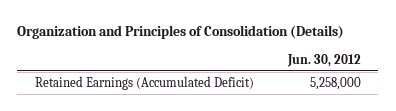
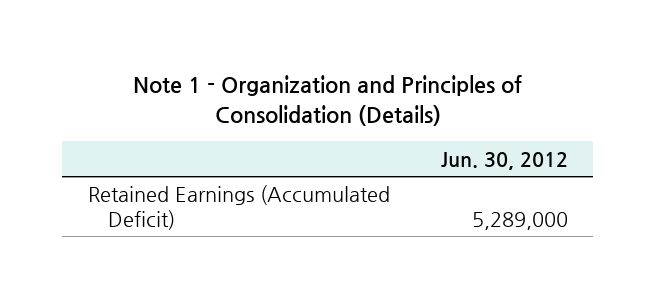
- Organization and Principles of Consolidation (Details)
+ Note 1 - Organization and Principles of Consolidation (Details)
- Retained Earnings (Accumulated Deficit) | 5,258,000
+ Retained Earnings (Accumulated Deficit) | 5,289,000

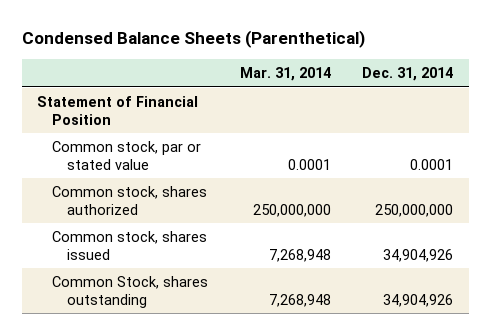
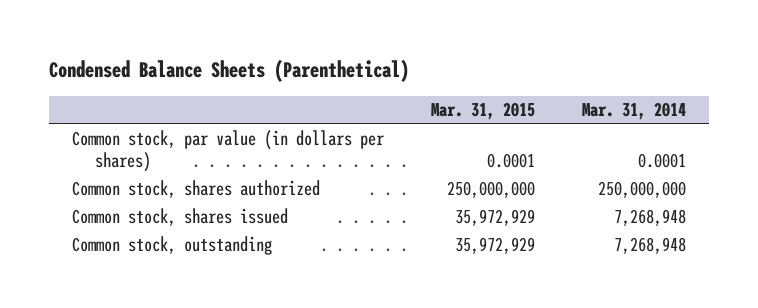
- | Mar. 31, 2014 | Dec. 31, 2014
+ | Mar. 31, 2015 | Mar. 31, 2014
- Statement of Financial Position
- Common stock, par or stated value | 0.0001 | 0.0001
+ Common stock, par value (in dollars per shares) | 0.0001 | 0.0001
- Common Stock, shares outstanding | 7,268,948 | 34,904,926
+ Common stock, outstanding | 35,972,929 | 7,268,948

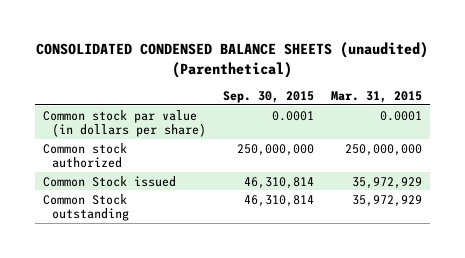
- Condensed Balance Sheets (Parenthetical)
+ CONSOLIDATED CONDENSED BALANCE SHEETS (unaudited) (Parenthetical)
- | Mar. 31, 2015 | Mar. 31, 2014
+ | Sep. 30, 2015 | Mar. 31, 2015
- Common stock, par value (in dollars per shares) | 0.0001 | 0.0001
- Common stock, shares authorized | 250,000,000 | 250,000,000
- Common stock, shares issued | 35,972,929 | 7,268,948
- Common stock, outstanding | 35,972,929 | 7,268,948
+ Common stock par value (in dollars per share) | 0.0001 | 0.0001
+ Common stock authorized | 250,000,000 | 250,000,000
+ Common Stock issued | 46,310,814 | 35,972,929
+ Common Stock outstanding | 46,310,814 | 35,972,929

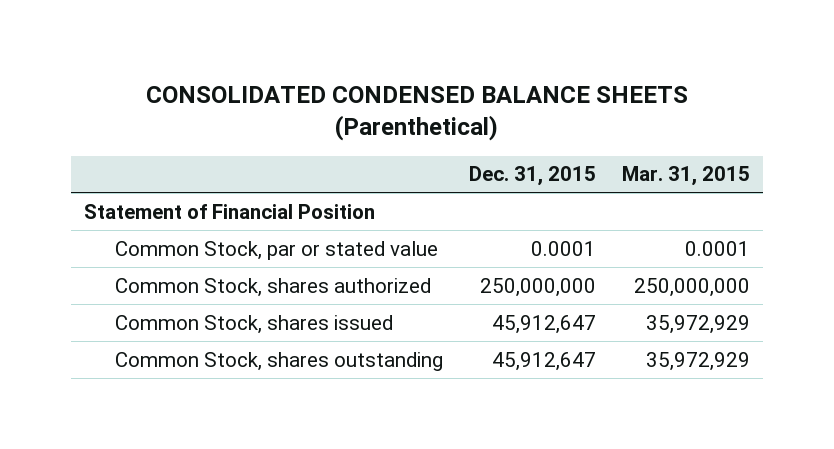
- CONSOLIDATED CONDENSED BALANCE SHEETS (unaudited) (Parenthetical)
+ CONSOLIDATED CONDENSED BALANCE SHEETS (Parenthetical)
- | Sep. 30, 2015 | Mar. 31, 2015
+ | Dec. 31, 2015 | Mar. 31, 2015
- Common stock par value (in dollars per share) | 0.0001 | 0.0001
- Common stock authorized | 250,000,000 | 250,000,000
- Common Stock issued | 46,310,814 | 35,972,929
- Common Stock outstanding | 46,310,814 | 35,972,929
+ Statement of Financial Position
+ Common Stock, par or stated value | 0.0001 | 0.0001
+ Common Stock, shares authorized | 250,000,000 | 250,000,000
+ Common Stock, shares issued | 45,912,647 | 35,972,929
+ Common Stock, shares outstanding | 45,912,647 | 35,972,929

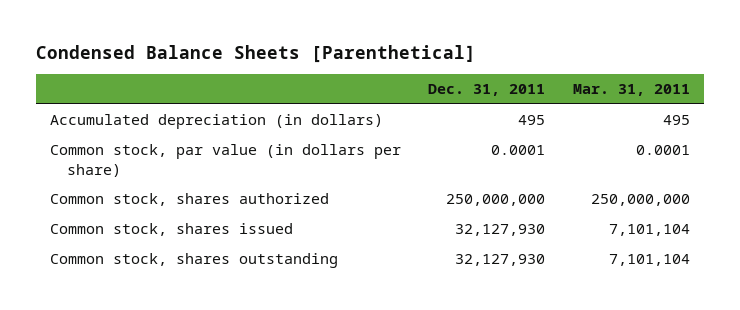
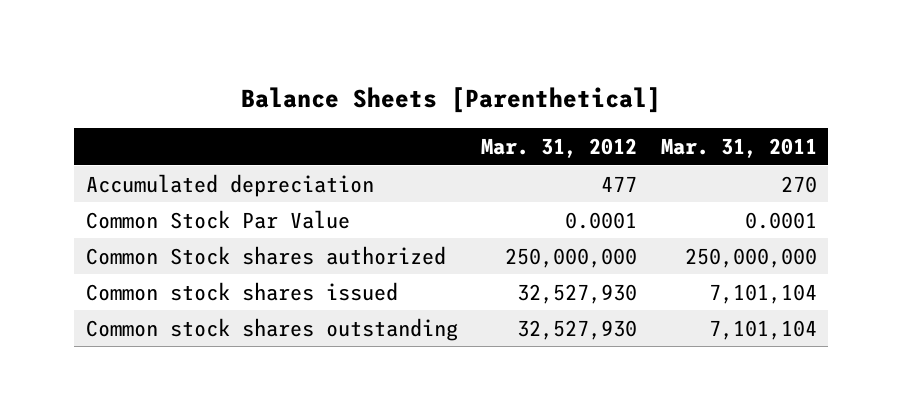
- Condensed Balance Sheets [Parenthetical]
+ Balance Sheets [Parenthetical]
- | Dec. 31, 2011 | Mar. 31, 2011
+ | Mar. 31, 2012 | Mar. 31, 2011
- Accumulated depreciation (in dollars) | 495 | 495
- Common stock, par value (in dollars per share) | 0.0001 | 0.0001
- Common stock, shares authorized | 250,000,000 | 250,000,000
- Common stock, shares issued | 32,127,930 | 7,101,104
- Common stock, shares outstanding | 32,127,930 | 7,101,104
+ Accumulated depreciation | 477 | 270
+ Common Stock Par Value | 0.0001 | 0.0001
+ Common Stock shares authorized | 250,000,000 | 250,000,000
+ Common stock shares issued | 32,527,930 | 7,101,104
+ Common stock shares outstanding | 32,527,930 | 7,101,104

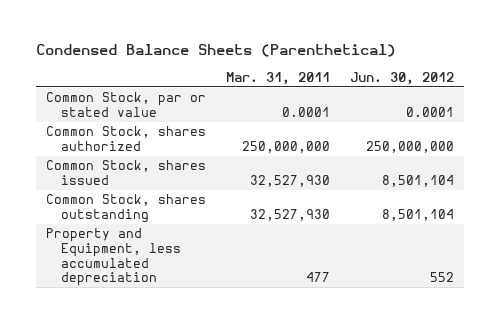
- Balance Sheets [Parenthetical]
+ Condensed Balance Sheets (Parenthetical)
- | Mar. 31, 2012 | Mar. 31, 2011
+ | Mar. 31, 2011 | Jun. 30, 2012
- Accumulated depreciation | 477 | 270
- Common Stock Par Value | 0.0001 | 0.0001
- Common Stock shares authorized | 250,000,000 | 250,000,000
- Common stock shares issued | 32,527,930 | 7,101,104
- Common stock shares outstanding | 32,527,930 | 7,101,104
+ Common Stock, par or stated value | 0.0001 | 0.0001
+ Common Stock, shares authorized | 250,000,000 | 250,000,000
+ Common Stock, shares issued | 32,527,930 | 8,501,104
+ Common Stock, shares outstanding | 32,527,930 | 8,501,104
+ Property and Equipment, less accumulated depreciation | 477 | 552

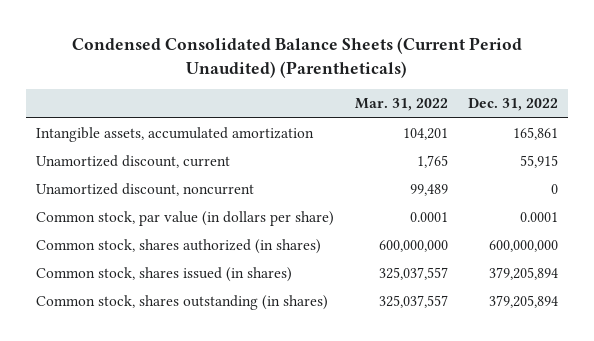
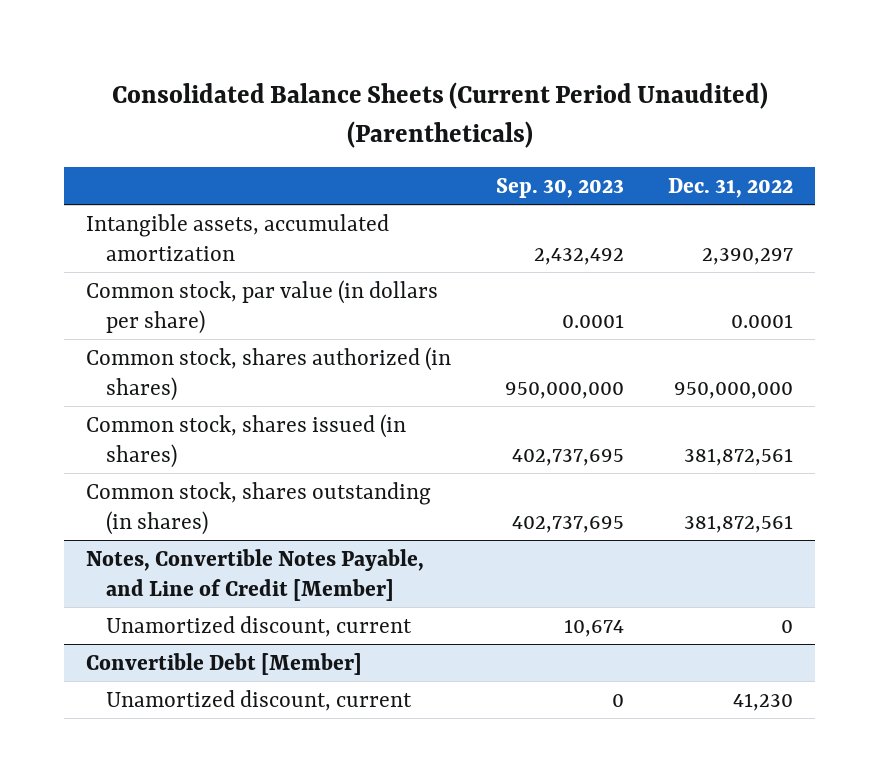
- Condensed Consolidated Balance Sheets (Current Period Unaudited) (Parentheticals)
+ Consolidated Balance Sheets (Current Period Unaudited) (Parentheticals)
- | Mar. 31, 2022 | Dec. 31, 2022
+ | Sep. 30, 2023 | Dec. 31, 2022
- Intangible assets, accumulated amortization | 104,201 | 165,861
- Unamortized discount, current | 1,765 | 55,915
- Unamortized discount, noncurrent | 99,489 | 0
+ Intangible assets, accumulated amortization | 2,432,492 | 2,390,297
- Common stock, shares authorized (in shares) | 600,000,000 | 600,000,000
- Common stock, shares issued (in shares) | 325,037,557 | 379,205,894
- Common stock, shares outstanding (in shares) | 325,037,557 | 379,205,894
+ Common stock, shares authorized (in shares) | 950,000,000 | 950,000,000
+ Common stock, shares issued (in shares) | 402,737,695 | 381,872,561
+ Common stock, shares outstanding (in shares) | 402,737,695 | 381,872,561
+ Notes, Convertible Notes Payable, and Line of Credit [Member]
+ Unamortized discount, current | 10,674 | 0
+ Convertible Debt [Member]
+ Unamortized discount, current | 0 | 41,230

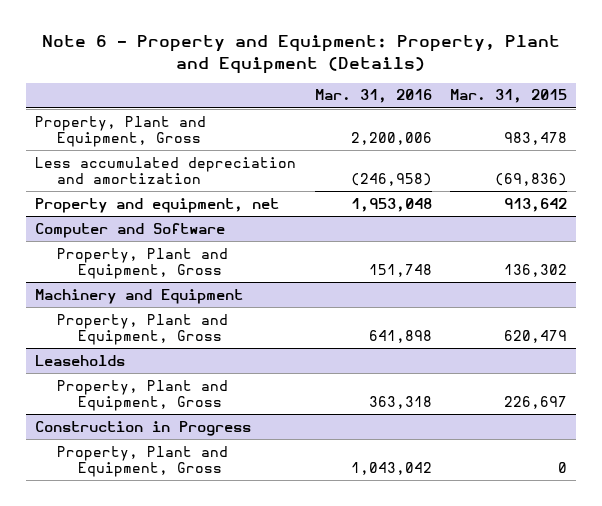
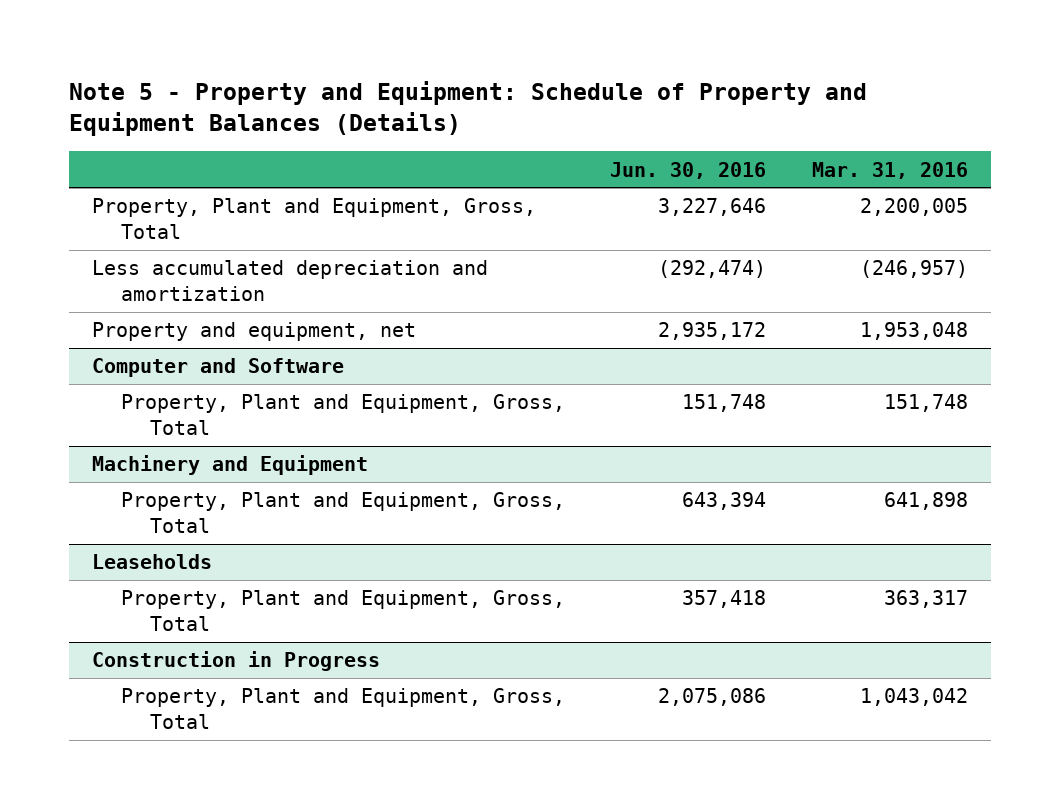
- Note 6 - Property and Equipment: Property, Plant and Equipment (Details)
+ Note 5 - Property and Equipment: Schedule of Property and Equipment Balances (Details)
- | Mar. 31, 2016 | Mar. 31, 2015
+ | Jun. 30, 2016 | Mar. 31, 2016
- Property, Plant and Equipment, Gross | 2,200,006 | 983,478
- Less accumulated depreciation and amortization | (246,958) | (69,836)
+ Property, Plant and Equipment, Gross, Total | 3,227,646 | 2,200,005
+ Less accumulated depreciation and amortization | (292,474) | (246,957)
@ Computer and Software
- Property, Plant and Equipment, Gross | 151,748 | 136,302
+ Property, Plant and Equipment, Gross, Total | 151,748 | 151,748
@ Machinery and Equipment
- Property, Plant and Equipment, Gross | 641,898 | 620,479
+ Property, Plant and Equipment, Gross, Total | 643,394 | 641,898
@ Leaseholds
- Property, Plant and Equipment, Gross | 363,318 | 226,697
+ Property, Plant and Equipment, Gross, Total | 357,418 | 363,317
@ Construction in Progress
- Property, Plant and Equipment, Gross | 1,043,042 | 0
+ Property, Plant and Equipment, Gross, Total | 2,075,086 | 1,043,042

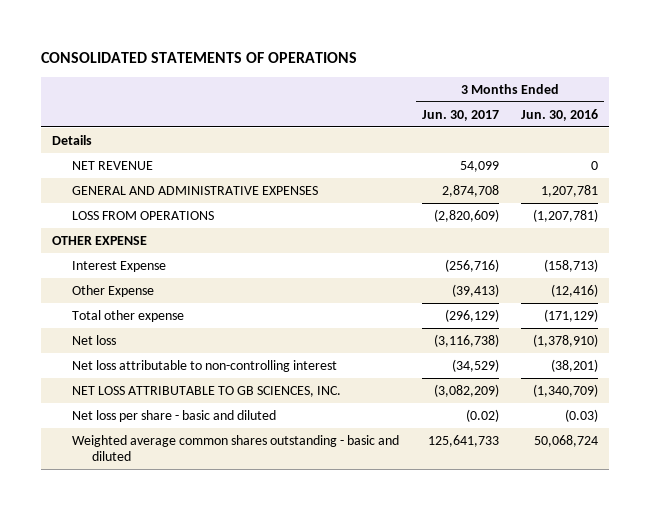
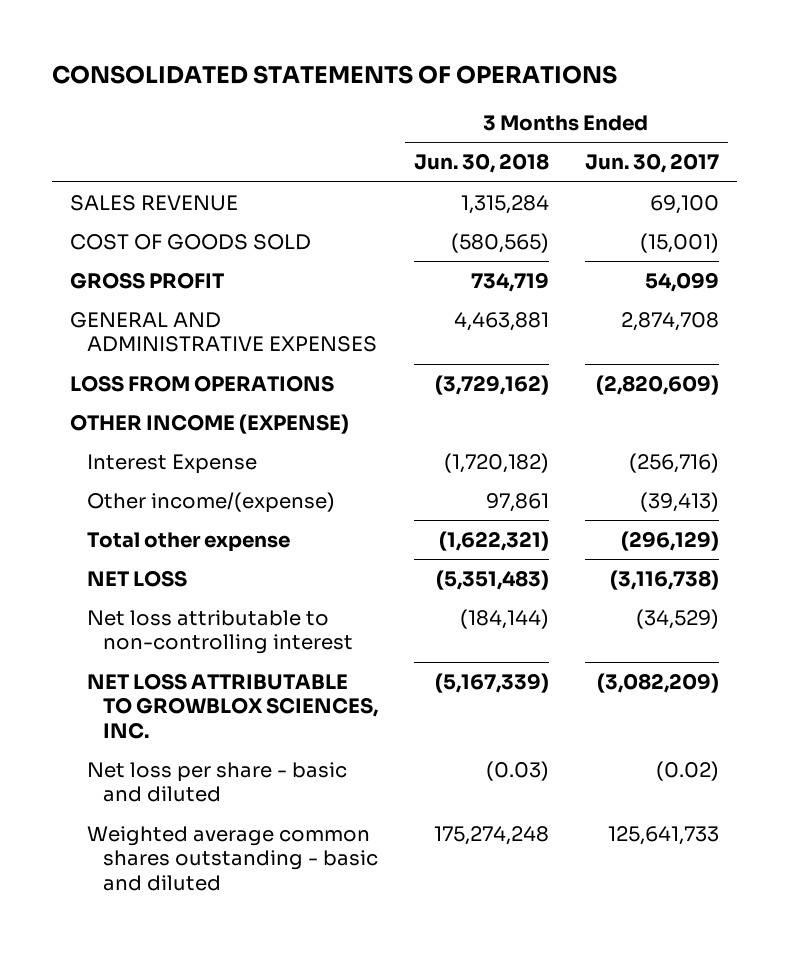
- | 3 Months Ended Jun. 30, 2017 | 3 Months Ended Jun. 30, 2016
+ | 3 Months Ended Jun. 30, 2018 | 3 Months Ended Jun. 30, 2017
- Details
- NET REVENUE | 54,099 | 0
+ SALES REVENUE | 1,315,284 | 69,100
+ COST OF GOODS SOLD | (580,565) | (15,001)
+ GROSS PROFIT | 734,719 | 54,099
- OTHER EXPENSE
+ OTHER INCOME (EXPENSE)
- Other Expense | (39,413) | (12,416)
+ Other income/(expense) | 97,861 | (39,413)
- Net loss | (3,116,738) | (1,378,910)
+ NET LOSS | (5,351,483) | (3,116,738)
- NET LOSS ATTRIBUTABLE TO GB SCIENCES, INC. | (3,082,209) | (1,340,709)
+ NET LOSS ATTRIBUTABLE TO GROWBLOX SCIENCES, INC. | (5,167,339) | (3,082,209)

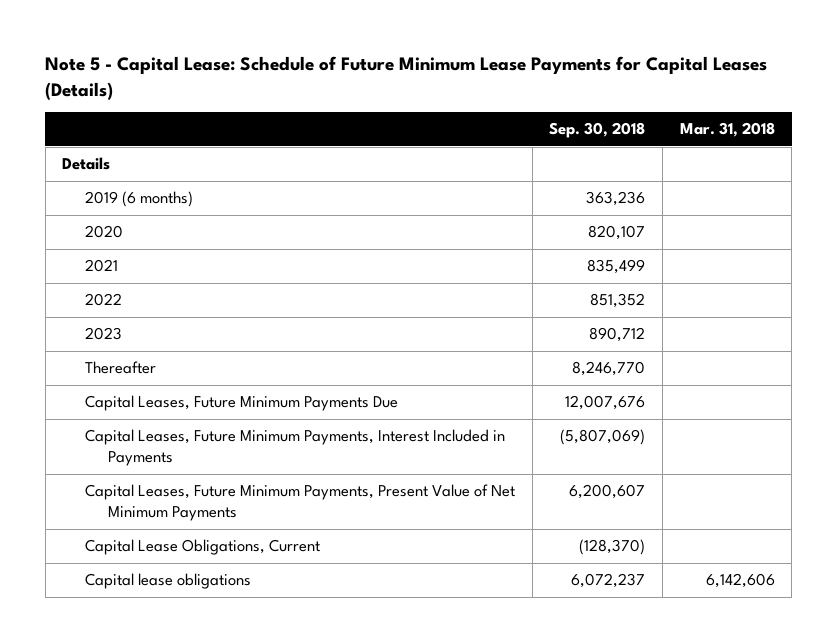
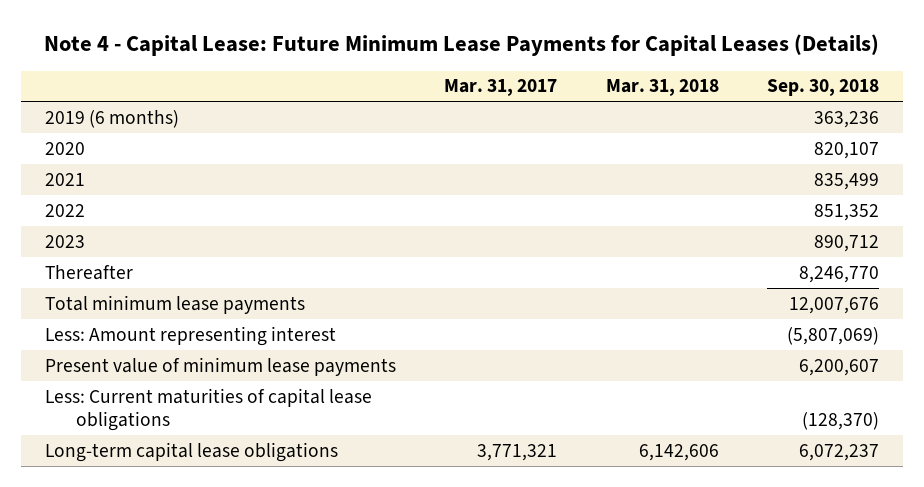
- Note 5 - Capital Lease: Schedule of Future Minimum Lease Payments for Capital Leases (Details)
+ Note 4 - Capital Lease: Future Minimum Lease Payments for Capital Leases (Details)
- | Sep. 30, 2018 | Mar. 31, 2018
+ | Mar. 31, 2017 | Mar. 31, 2018 | Sep. 30, 2018
- Details
- Capital Leases, Future Minimum Payments Due | 12,007,676 |
- Capital Leases, Future Minimum Payments, Interest Included in Payments | (5,807,069) |
- Capital Leases, Future Minimum Payments, Present Value of Net Minimum Payments | 6,200,607 |
- Capital Lease Obligations, Current | (128,370) |
- Capital lease obligations | 6,072,237 | 6,142,606
+ Total minimum lease payments | | | 12,007,676
+ Less: Amount representing interest | | | (5,807,069)
+ Present value of minimum lease payments | | | 6,200,607
+ Less: Current maturities of capital lease obligations | | | (128,370)
+ Long-term capital lease obligations | 3,771,321 | 6,142,606 | 6,072,237

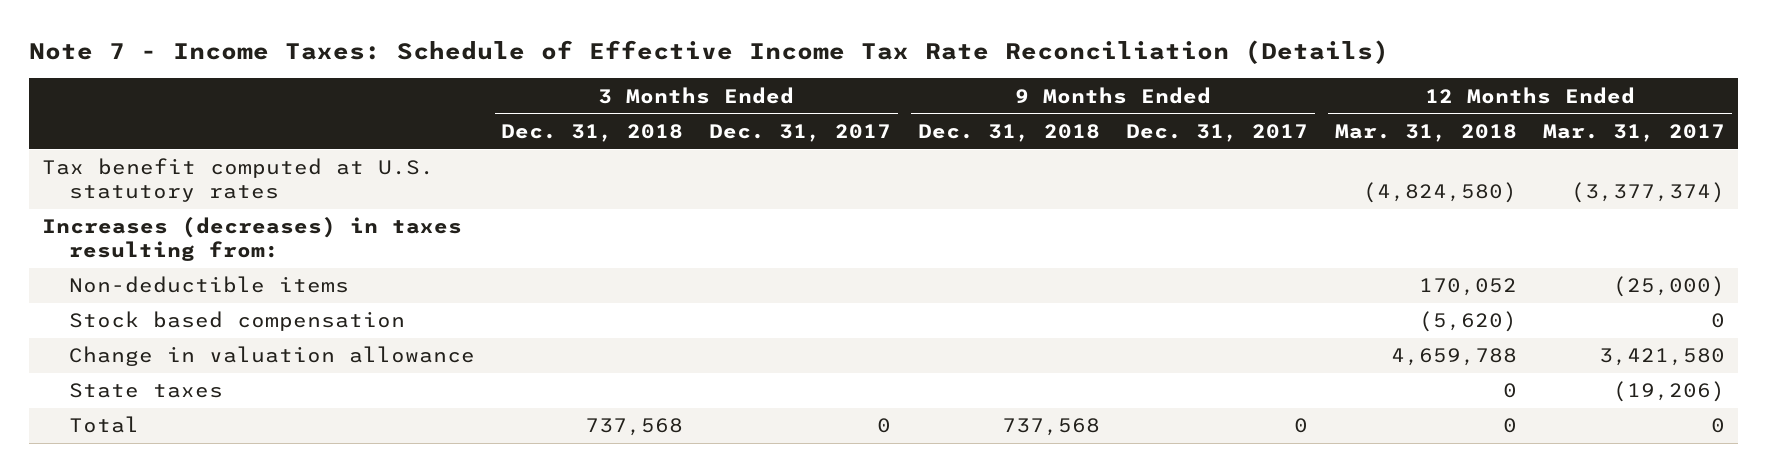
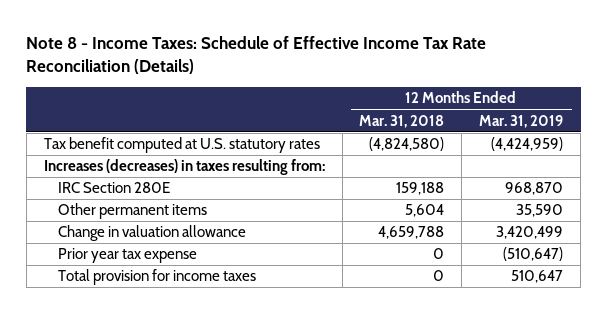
- Note 7 - Income Taxes: Schedule of Effective Income Tax Rate Reconciliation (Details)
+ Note 8 - Income Taxes: Schedule of Effective Income Tax Rate Reconciliation (Details)
- | 3 Months Ended Dec. 31, 2018 | 3 Months Ended Dec. 31, 2017 | 9 Months Ended Dec. 31, 2018 | 9 Months Ended Dec. 31, 2017 | 12 Months Ended Mar. 31, 2018 | 12 Months Ended Mar. 31, 2017
+ | 12 Months Ended Mar. 31, 2018 | 12 Months Ended Mar. 31, 2019
- Non-deductible items | | | | | 170,052 | (25,000)
- Stock based compensation | | | | | (5,620) | 0
+ IRC Section 280E | 159,188 | 968,870
+ Other permanent items | 5,604 | 35,590
- State taxes | | | | | 0 | (19,206)
- Total | 737,568 | 0 | 737,568 | 0 | 0 | 0
+ Prior year tax expense | 0 | (510,647)
+ Total provision for income taxes | 0 | 510,647

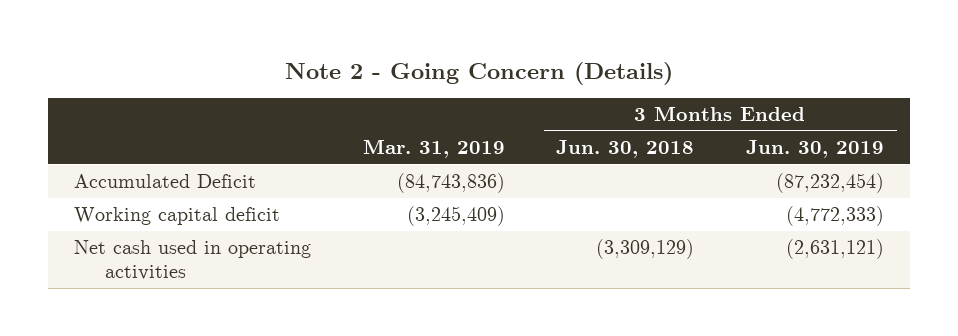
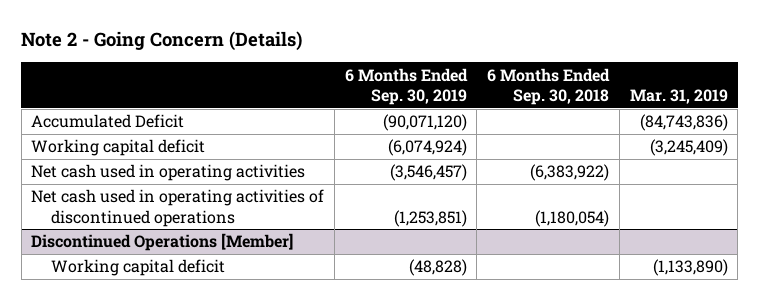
- | Mar. 31, 2019 | 3 Months Ended Jun. 30, 2018 | 3 Months Ended Jun. 30, 2019
+ | 6 Months Ended Sep. 30, 2019 | 6 Months Ended Sep. 30, 2018 | Mar. 31, 2019
+ Net cash used in operating activities of discontinued operations | (1,253,851) | (1,180,054) |
+ Discontinued Operations [Member]
+ Working capital deficit | (48,828) | | (1,133,890)

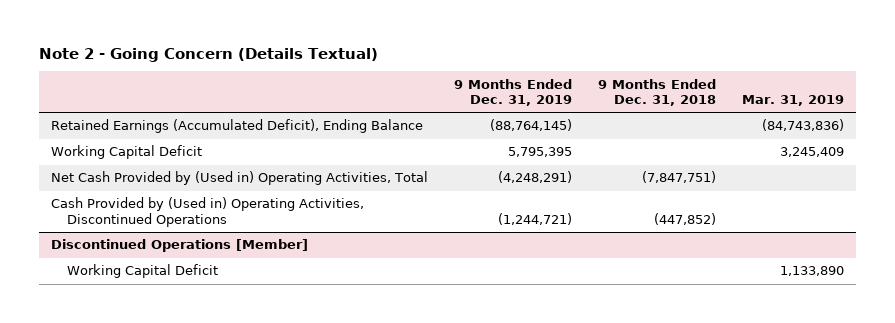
- Note 2 - Going Concern (Details)
+ Note 2 - Going Concern (Details Textual)
- | 6 Months Ended Sep. 30, 2019 | 6 Months Ended Sep. 30, 2018 | Mar. 31, 2019
+ | 9 Months Ended Dec. 31, 2019 | 9 Months Ended Dec. 31, 2018 | Mar. 31, 2019
- Accumulated Deficit | (90,071,120) | | (84,743,836)
- Working capital deficit | (6,074,924) | | (3,245,409)
- Net cash used in operating activities | (3,546,457) | (6,383,922) |
- Net cash used in operating activities of discontinued operations | (1,253,851) | (1,180,054) |
+ Retained Earnings (Accumulated Deficit), Ending Balance | (88,764,145) | | (84,743,836)
+ Working Capital Deficit | 5,795,395 | | 3,245,409
+ Net Cash Provided by (Used in) Operating Activities, Total | (4,248,291) | (7,847,751) |
+ Cash Provided by (Used in) Operating Activities, Discontinued Operations | (1,244,721) | (447,852) |
@ Discontinued Operations [Member]
- Working capital deficit | (48,828) | | (1,133,890)
+ Working Capital Deficit | | | 1,133,890

